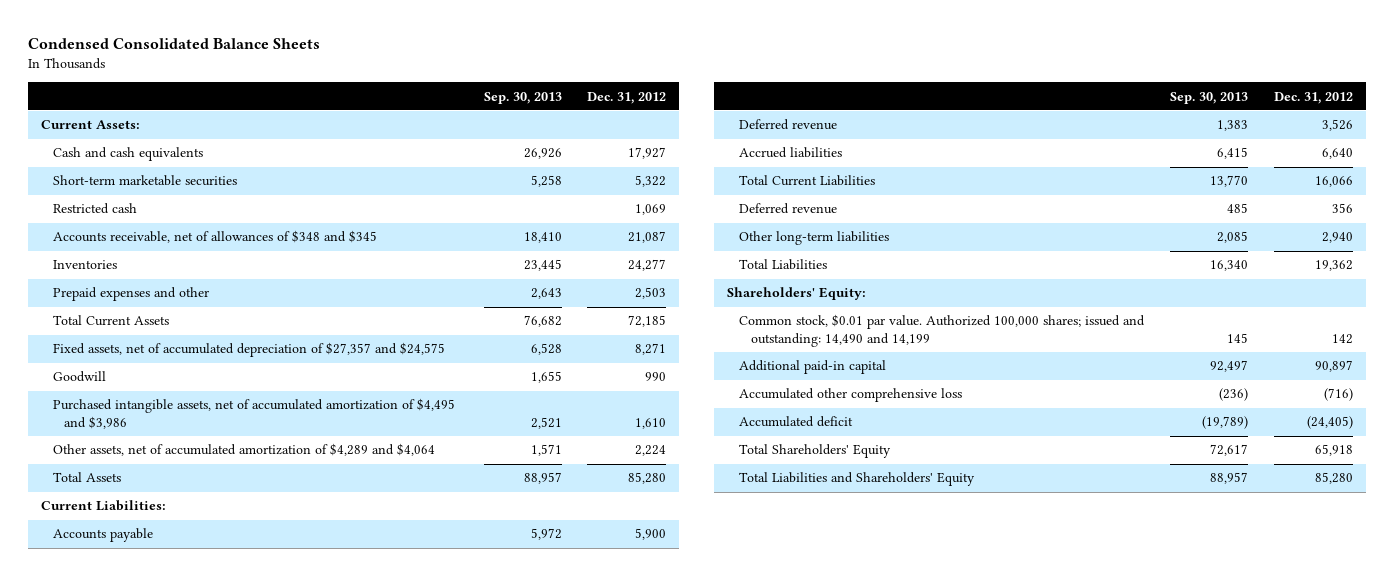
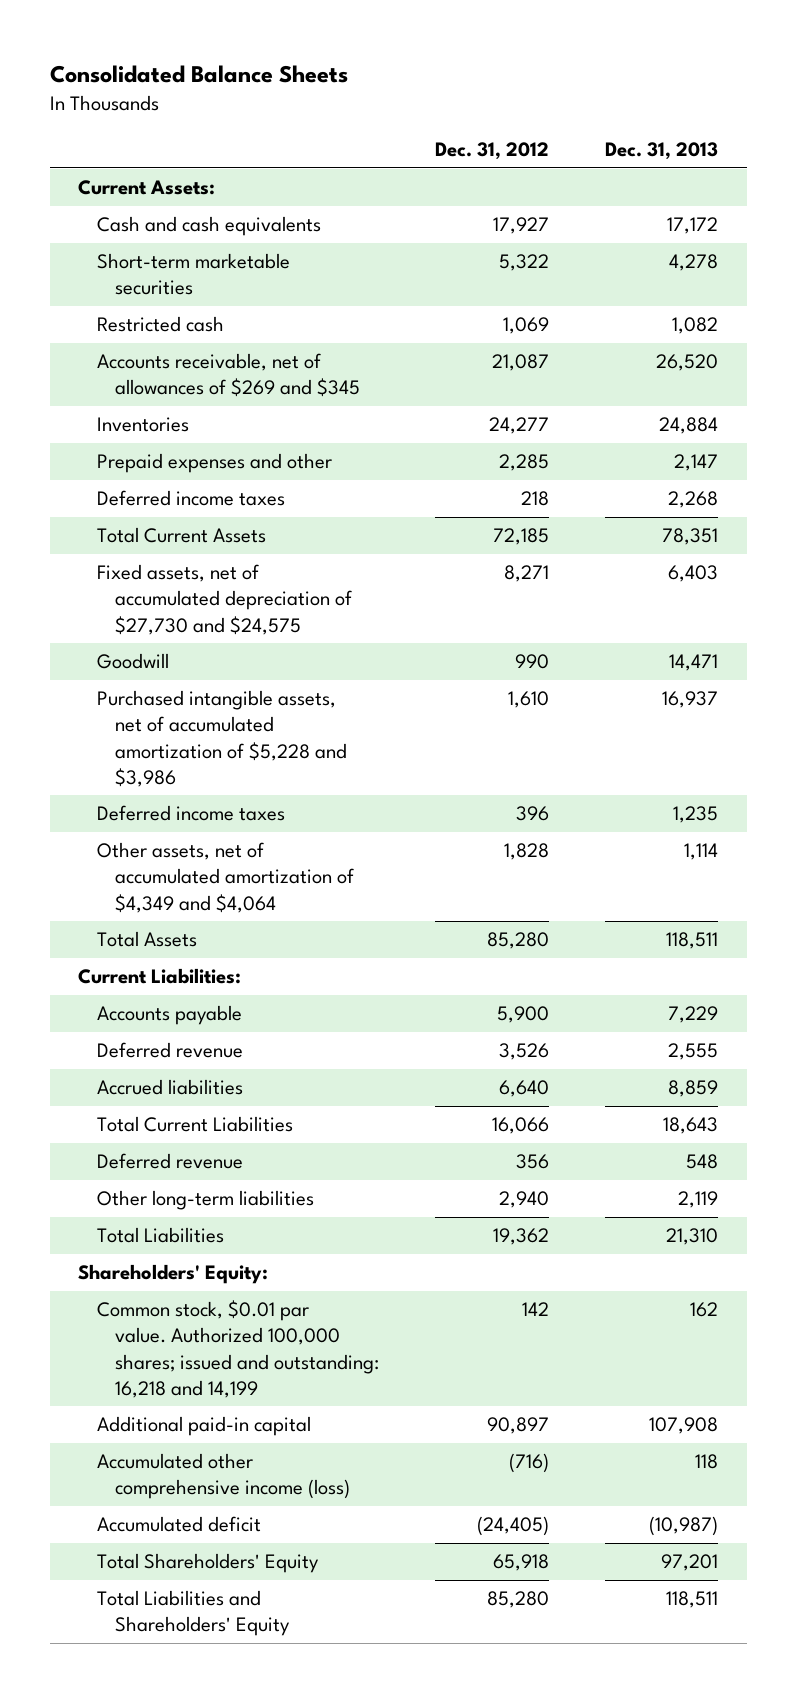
- Condensed Consolidated Balance Sheets
+ Consolidated Balance Sheets
- | Sep. 30, 2013 | Dec. 31, 2012
+ | Dec. 31, 2012 | Dec. 31, 2013
- Accounts receivable, net of allowances of $348 and $345 | 18,410 | 21,087
+ Accounts receivable, net of allowances of $269 and $345 | 21,087 | 26,520
- Prepaid expenses and other | 2,643 | 2,503
+ Prepaid expenses and other | 2,285 | 2,147
+ Deferred income taxes | 218 | 2,268
- Fixed assets, net of accumulated depreciation of $27,357 and $24,575 | 6,528 | 8,271
+ Fixed assets, net of accumulated depreciation of $27,730 and $24,575 | 8,271 | 6,403
- Purchased intangible assets, net of accumulated amortization of $4,495 and $3,986 | 2,521 | 1,610
- Other assets, net of accumulated amortization of $4,289 and $4,064 | 1,571 | 2,224
+ Purchased intangible assets, net of accumulated amortization of $5,228 and $3,986 | 1,610 | 16,937
+ Deferred income taxes | 396 | 1,235
+ Other assets, net of accumulated amortization of $4,349 and $4,064 | 1,828 | 1,114
- Common stock, $0.01 par value. Authorized 100,000 shares; issued and outstanding: 14,490 and 14,199 | 145 | 142
+ Common stock, $0.01 par value. Authorized 100,000 shares; issued and outstanding: 16,218 and 14,199 | 142 | 162
- Accumulated other comprehensive loss | (236) | (716)
+ Accumulated other comprehensive income (loss) | (716) | 118

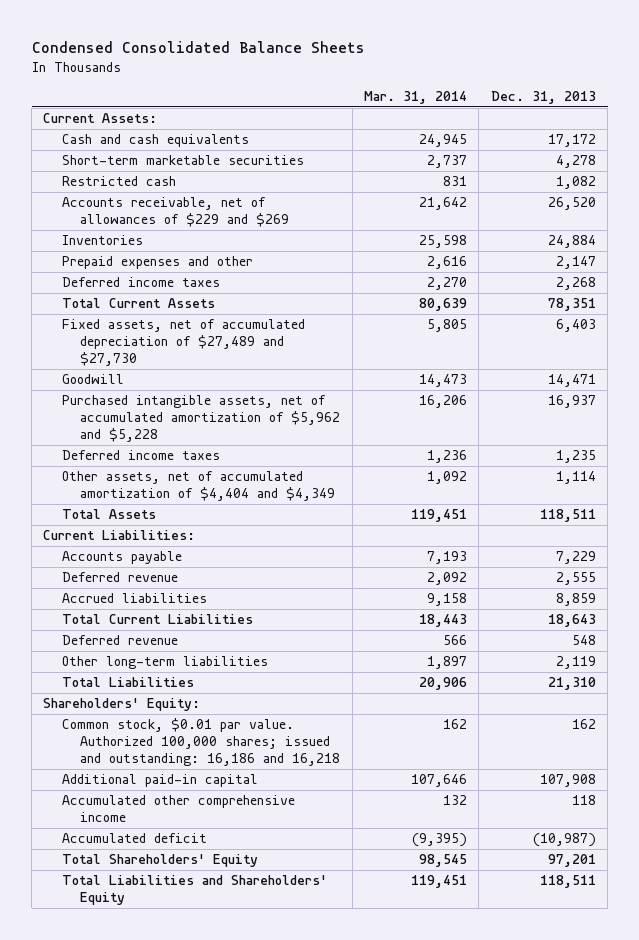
- Consolidated Balance Sheets
+ Condensed Consolidated Balance Sheets
- | Dec. 31, 2012 | Dec. 31, 2013
+ | Mar. 31, 2014 | Dec. 31, 2013
- Accounts receivable, net of allowances of $269 and $345 | 21,087 | 26,520
+ Accounts receivable, net of allowances of $229 and $269 | 21,642 | 26,520
- Fixed assets, net of accumulated depreciation of $27,730 and $24,575 | 8,271 | 6,403
+ Fixed assets, net of accumulated depreciation of $27,489 and $27,730 | 5,805 | 6,403
- Purchased intangible assets, net of accumulated amortization of $5,228 and $3,986 | 1,610 | 16,937
+ Purchased intangible assets, net of accumulated amortization of $5,962 and $5,228 | 16,206 | 16,937
- Other assets, net of accumulated amortization of $4,349 and $4,064 | 1,828 | 1,114
+ Other assets, net of accumulated amortization of $4,404 and $4,349 | 1,092 | 1,114
- Common stock, $0.01 par value. Authorized 100,000 shares; issued and outstanding: 16,218 and 14,199 | 142 | 162
+ Common stock, $0.01 par value. Authorized 100,000 shares; issued and outstanding: 16,186 and 16,218 | 162 | 162
- Accumulated other comprehensive income (loss) | (716) | 118
+ Accumulated other comprehensive income | 132 | 118

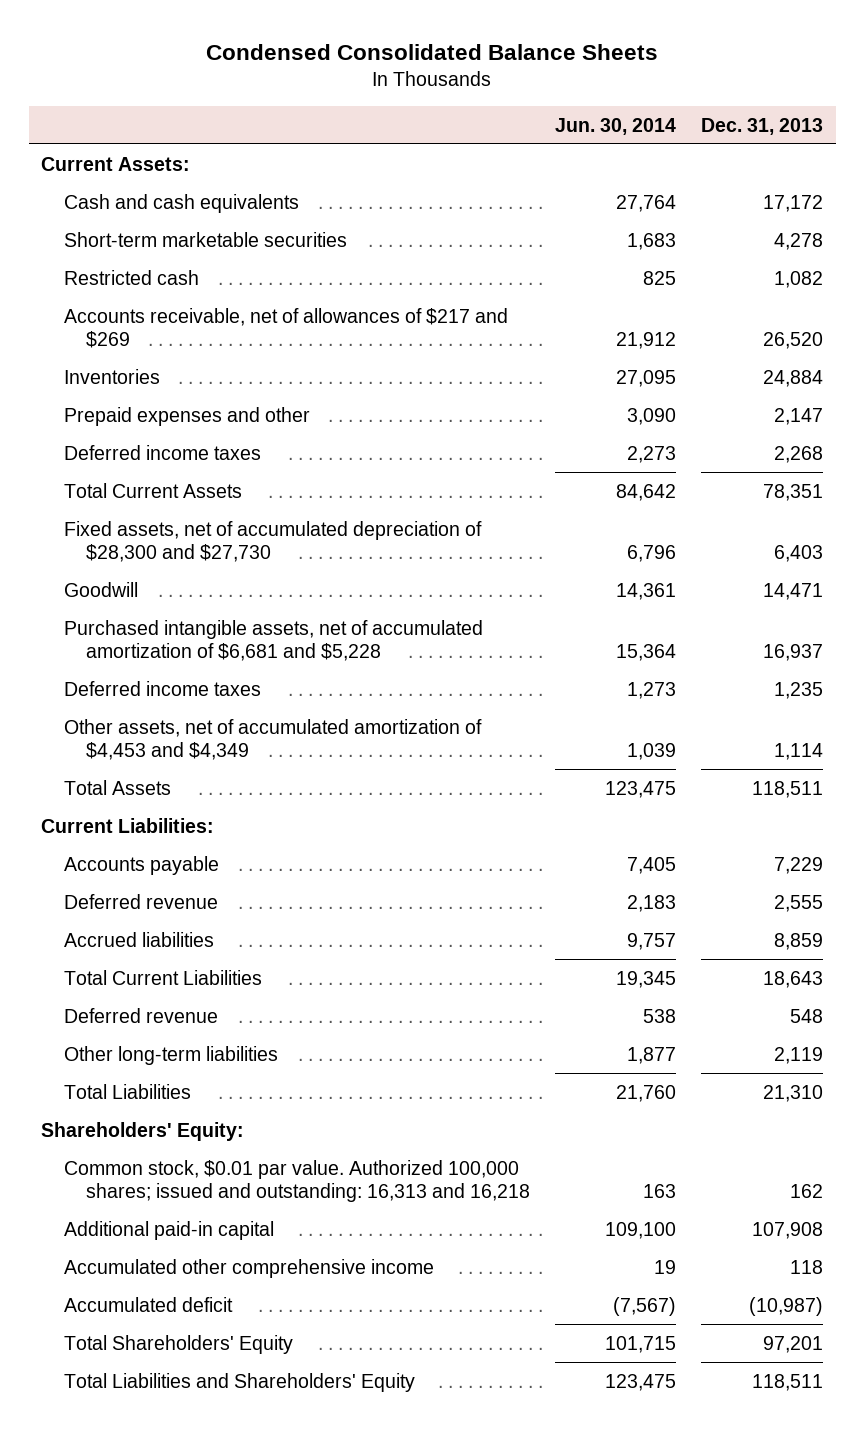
- | Mar. 31, 2014 | Dec. 31, 2013
+ | Jun. 30, 2014 | Dec. 31, 2013
- Accounts receivable, net of allowances of $229 and $269 | 21,642 | 26,520
+ Accounts receivable, net of allowances of $217 and $269 | 21,912 | 26,520
- Fixed assets, net of accumulated depreciation of $27,489 and $27,730 | 5,805 | 6,403
+ Fixed assets, net of accumulated depreciation of $28,300 and $27,730 | 6,796 | 6,403
- Purchased intangible assets, net of accumulated amortization of $5,962 and $5,228 | 16,206 | 16,937
+ Purchased intangible assets, net of accumulated amortization of $6,681 and $5,228 | 15,364 | 16,937
- Other assets, net of accumulated amortization of $4,404 and $4,349 | 1,092 | 1,114
+ Other assets, net of accumulated amortization of $4,453 and $4,349 | 1,039 | 1,114
- Common stock, $0.01 par value. Authorized 100,000 shares; issued and outstanding: 16,186 and 16,218 | 162 | 162
+ Common stock, $0.01 par value. Authorized 100,000 shares; issued and outstanding: 16,313 and 16,218 | 163 | 162

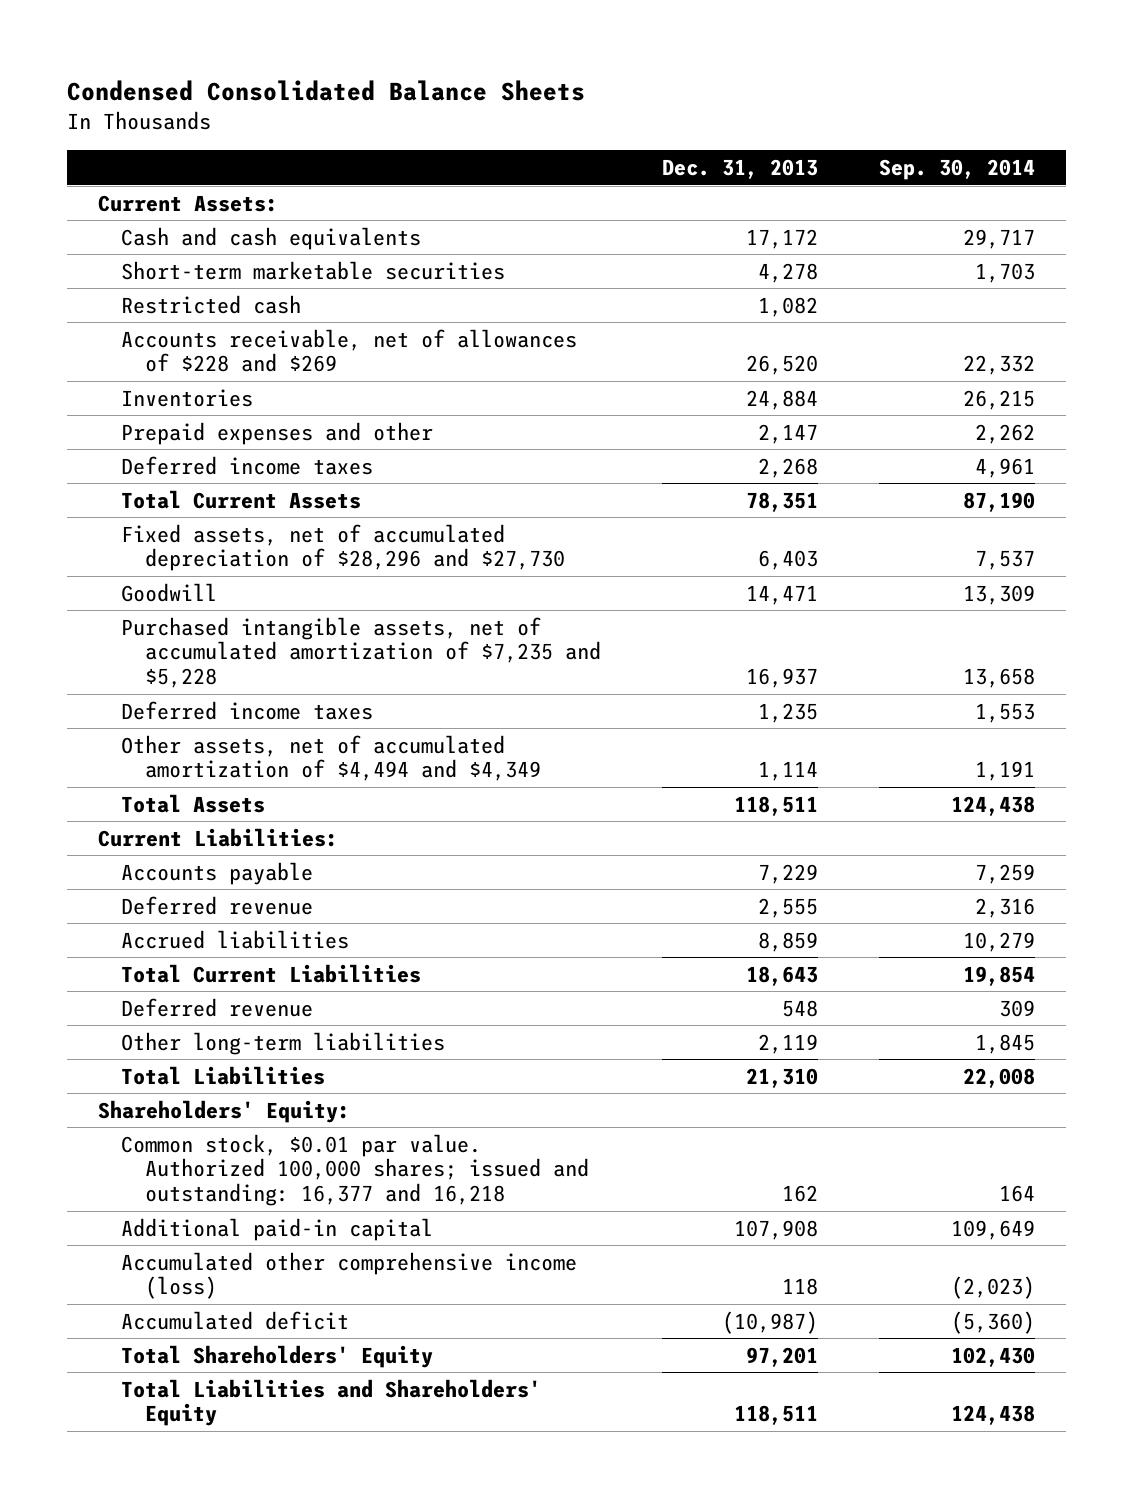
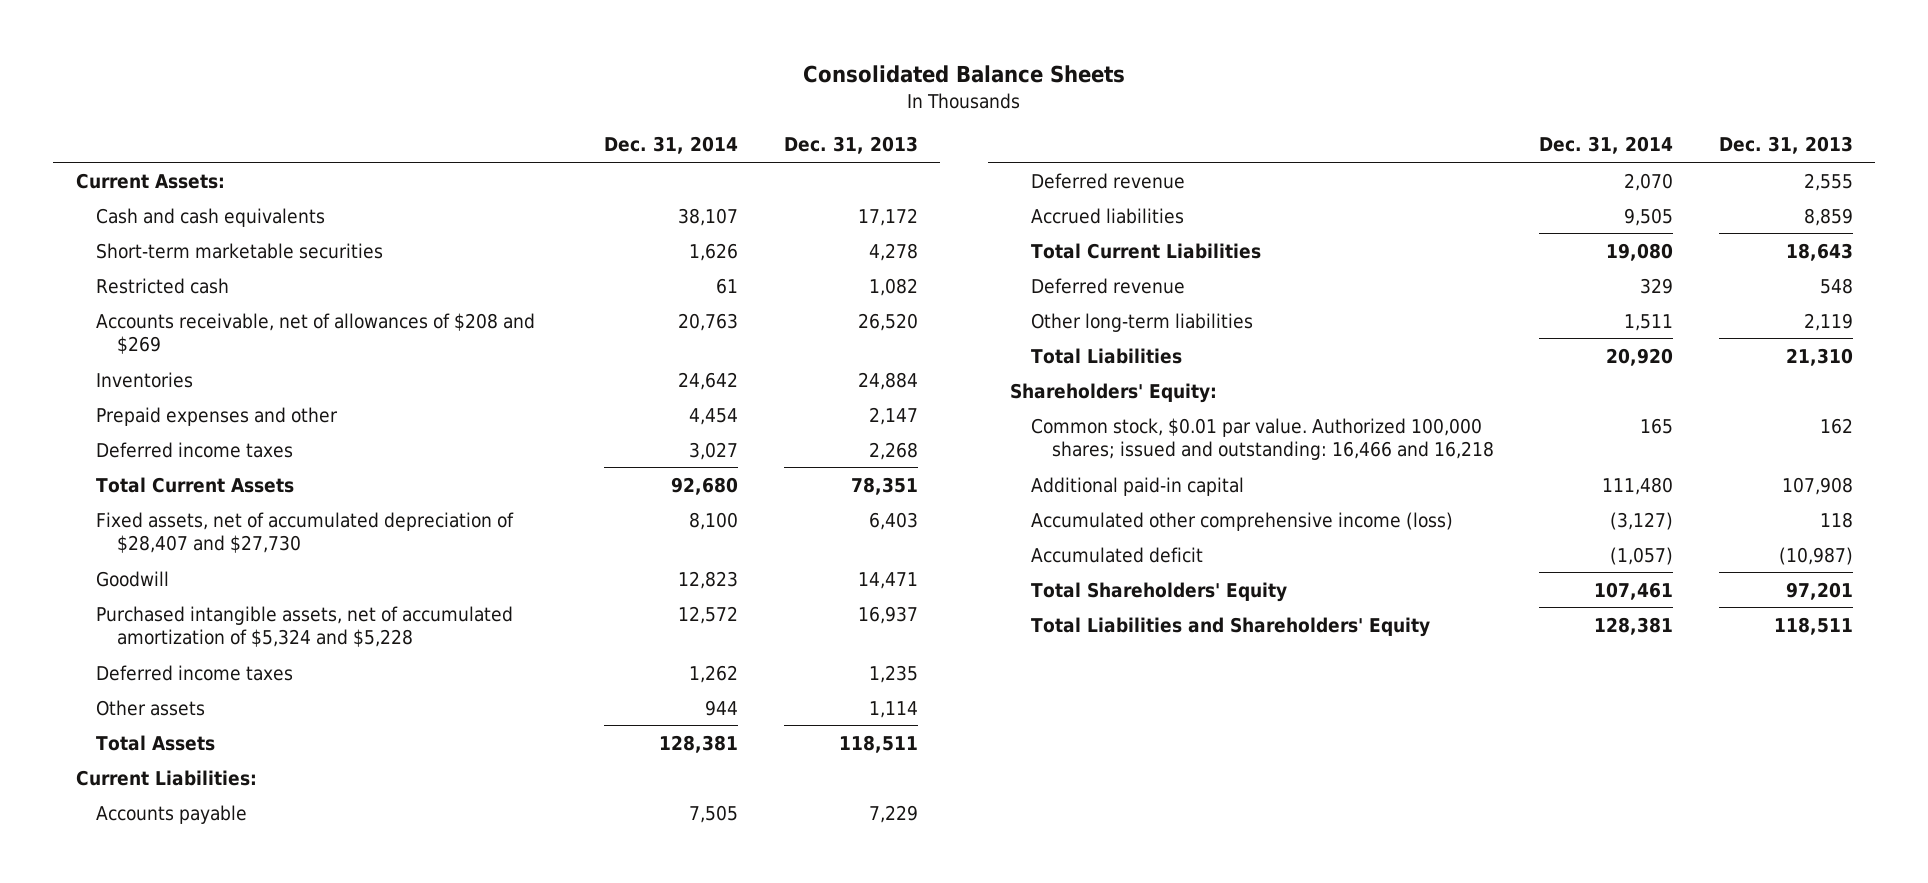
- Condensed Consolidated Balance Sheets
+ Consolidated Balance Sheets
- | Dec. 31, 2013 | Sep. 30, 2014
+ | Dec. 31, 2014 | Dec. 31, 2013
- Accounts receivable, net of allowances of $228 and $269 | 26,520 | 22,332
+ Accounts receivable, net of allowances of $208 and $269 | 20,763 | 26,520
- Fixed assets, net of accumulated depreciation of $28,296 and $27,730 | 6,403 | 7,537
+ Fixed assets, net of accumulated depreciation of $28,407 and $27,730 | 8,100 | 6,403
- Purchased intangible assets, net of accumulated amortization of $7,235 and $5,228 | 16,937 | 13,658
+ Purchased intangible assets, net of accumulated amortization of $5,324 and $5,228 | 12,572 | 16,937
- Other assets, net of accumulated amortization of $4,494 and $4,349 | 1,114 | 1,191
+ Other assets | 944 | 1,114
- Common stock, $0.01 par value. Authorized 100,000 shares; issued and outstanding: 16,377 and 16,218 | 162 | 164
+ Common stock, $0.01 par value. Authorized 100,000 shares; issued and outstanding: 16,466 and 16,218 | 165 | 162

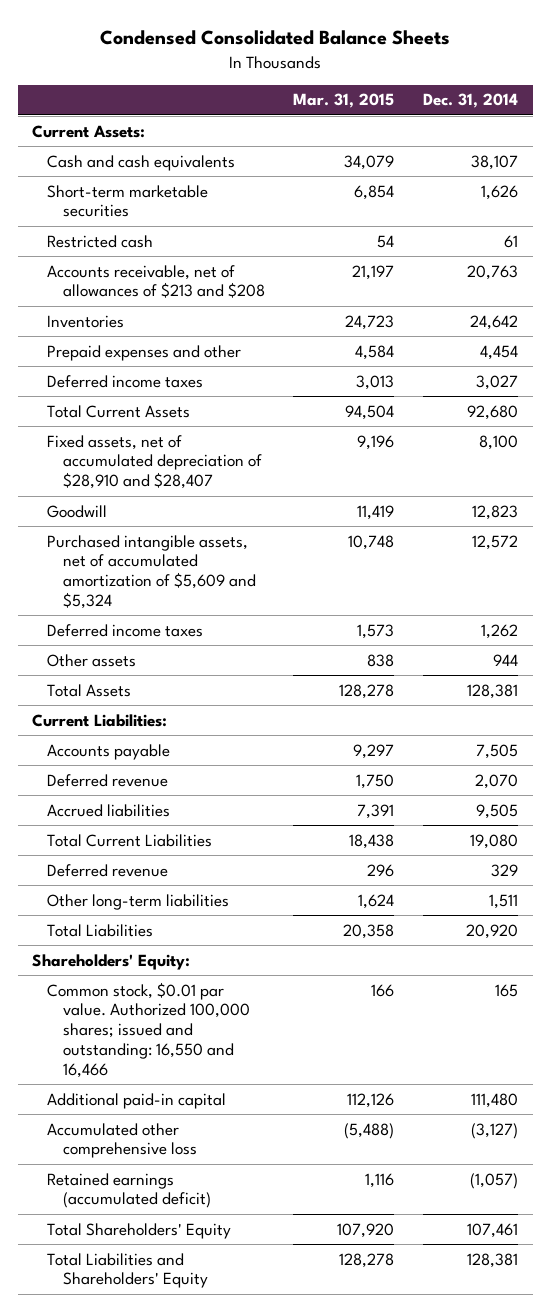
- Consolidated Balance Sheets
+ Condensed Consolidated Balance Sheets
- | Dec. 31, 2014 | Dec. 31, 2013
+ | Mar. 31, 2015 | Dec. 31, 2014
- Accounts receivable, net of allowances of $208 and $269 | 20,763 | 26,520
+ Accounts receivable, net of allowances of $213 and $208 | 21,197 | 20,763
- Fixed assets, net of accumulated depreciation of $28,407 and $27,730 | 8,100 | 6,403
+ Fixed assets, net of accumulated depreciation of $28,910 and $28,407 | 9,196 | 8,100
- Purchased intangible assets, net of accumulated amortization of $5,324 and $5,228 | 12,572 | 16,937
+ Purchased intangible assets, net of accumulated amortization of $5,609 and $5,324 | 10,748 | 12,572
- Common stock, $0.01 par value. Authorized 100,000 shares; issued and outstanding: 16,466 and 16,218 | 165 | 162
+ Common stock, $0.01 par value. Authorized 100,000 shares; issued and outstanding: 16,550 and 16,466 | 166 | 165
- Accumulated other comprehensive income (loss) | (3,127) | 118
- Accumulated deficit | (1,057) | (10,987)
+ Accumulated other comprehensive loss | (5,488) | (3,127)
+ Retained earnings (accumulated deficit) | 1,116 | (1,057)

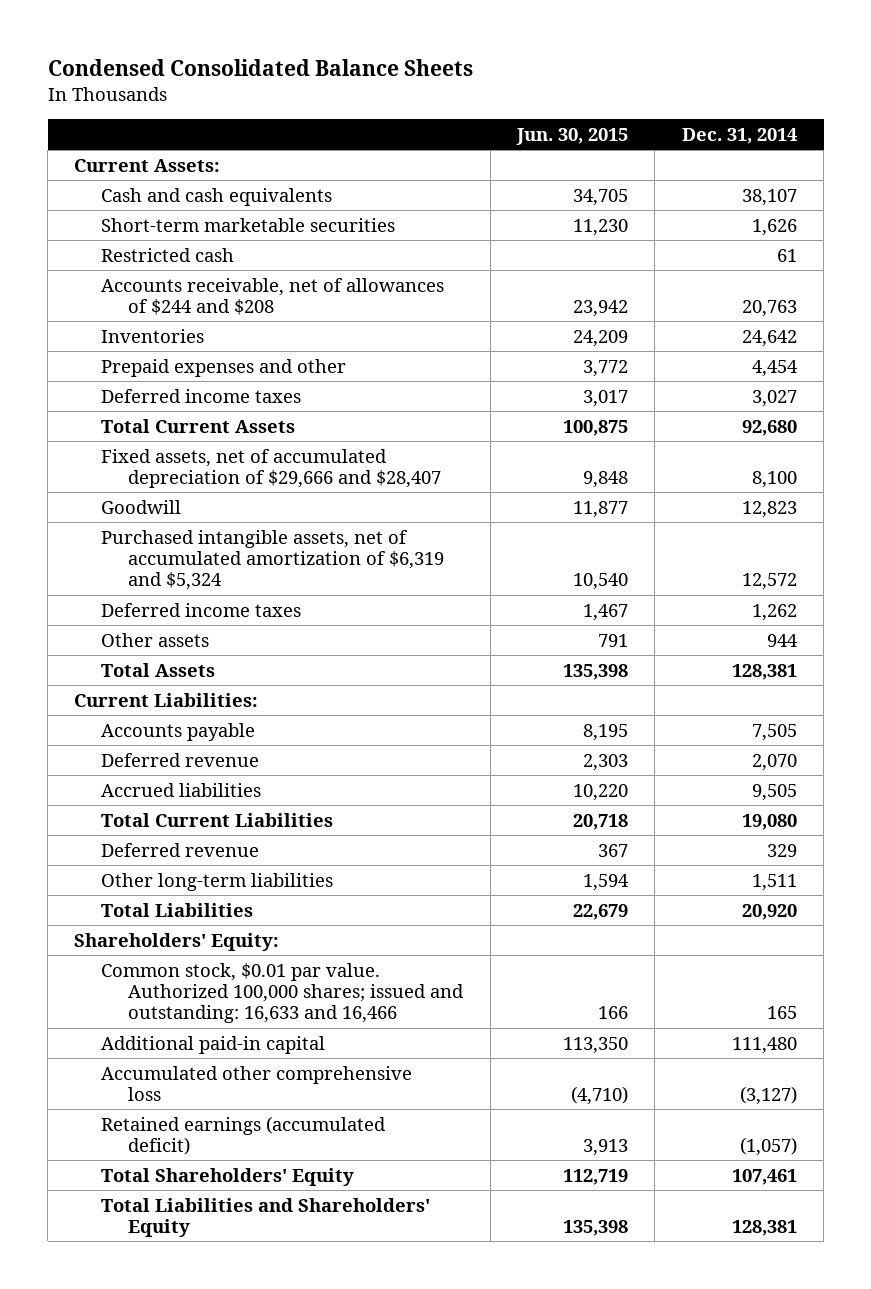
- | Mar. 31, 2015 | Dec. 31, 2014
+ | Jun. 30, 2015 | Dec. 31, 2014
- Accounts receivable, net of allowances of $213 and $208 | 21,197 | 20,763
+ Accounts receivable, net of allowances of $244 and $208 | 23,942 | 20,763
- Fixed assets, net of accumulated depreciation of $28,910 and $28,407 | 9,196 | 8,100
+ Fixed assets, net of accumulated depreciation of $29,666 and $28,407 | 9,848 | 8,100
- Purchased intangible assets, net of accumulated amortization of $5,609 and $5,324 | 10,748 | 12,572
+ Purchased intangible assets, net of accumulated amortization of $6,319 and $5,324 | 10,540 | 12,572
- Common stock, $0.01 par value. Authorized 100,000 shares; issued and outstanding: 16,550 and 16,466 | 166 | 165
+ Common stock, $0.01 par value. Authorized 100,000 shares; issued and outstanding: 16,633 and 16,466 | 166 | 165

